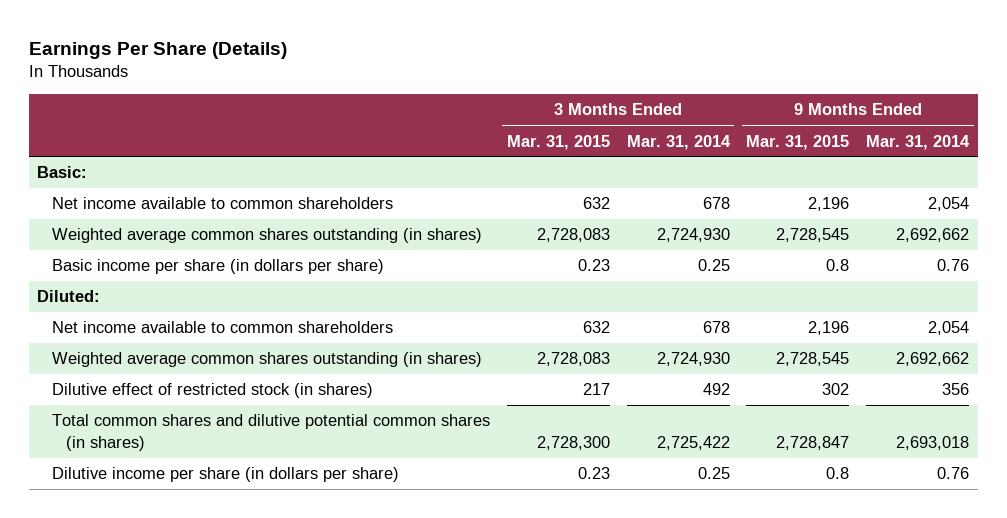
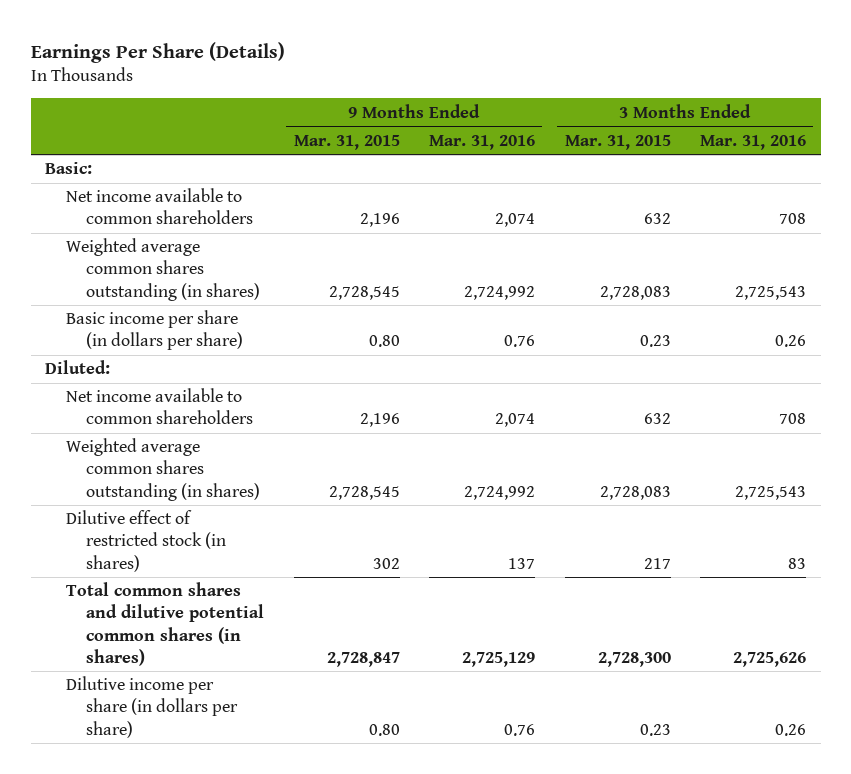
- | 3 Months Ended Mar. 31, 2015 | 3 Months Ended Mar. 31, 2014 | 9 Months Ended Mar. 31, 2015 | 9 Months Ended Mar. 31, 2014
+ | 9 Months Ended Mar. 31, 2015 | 9 Months Ended Mar. 31, 2016 | 3 Months Ended Mar. 31, 2015 | 3 Months Ended Mar. 31, 2016
- Basic income per share (in dollars per share) | 0.23 | 0.25 | 0.8 | 0.76
+ Basic income per share (in dollars per share) | 0.80 | 0.76 | 0.23 | 0.26
- Dilutive income per share (in dollars per share) | 0.23 | 0.25 | 0.8 | 0.76
+ Dilutive income per share (in dollars per share) | 0.80 | 0.76 | 0.23 | 0.26

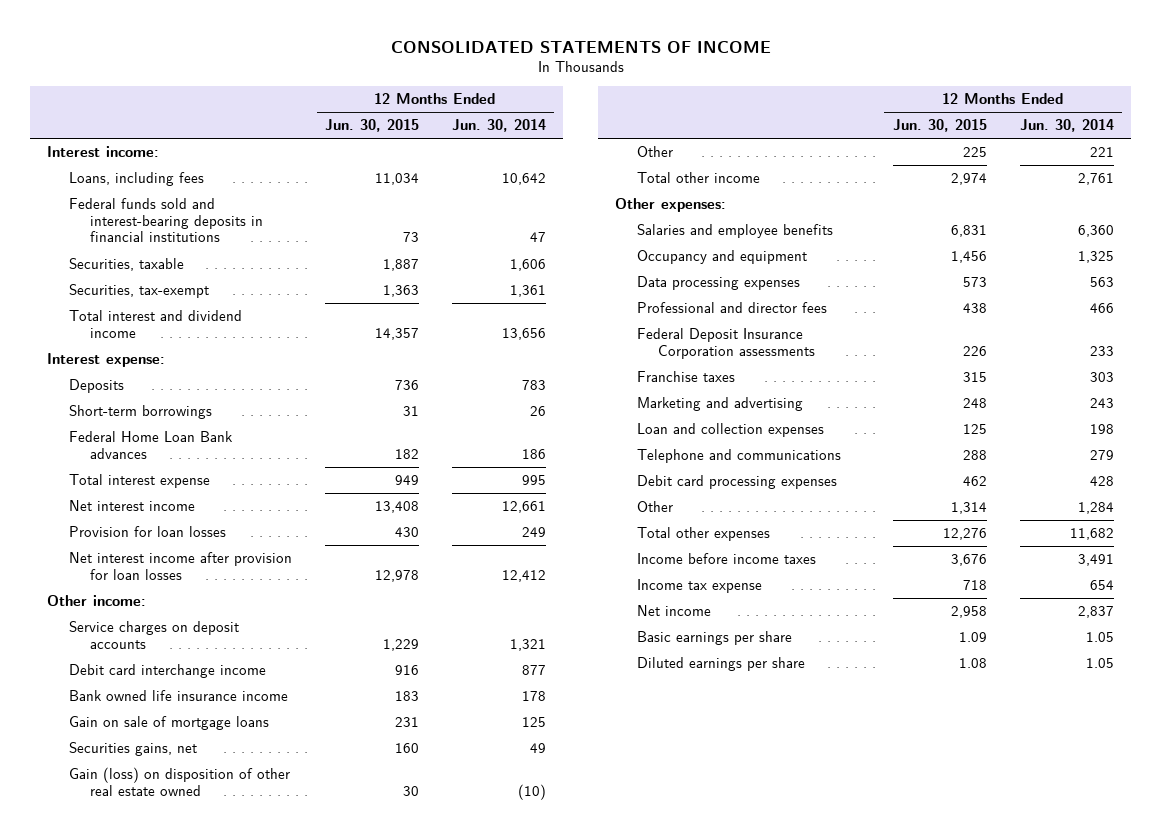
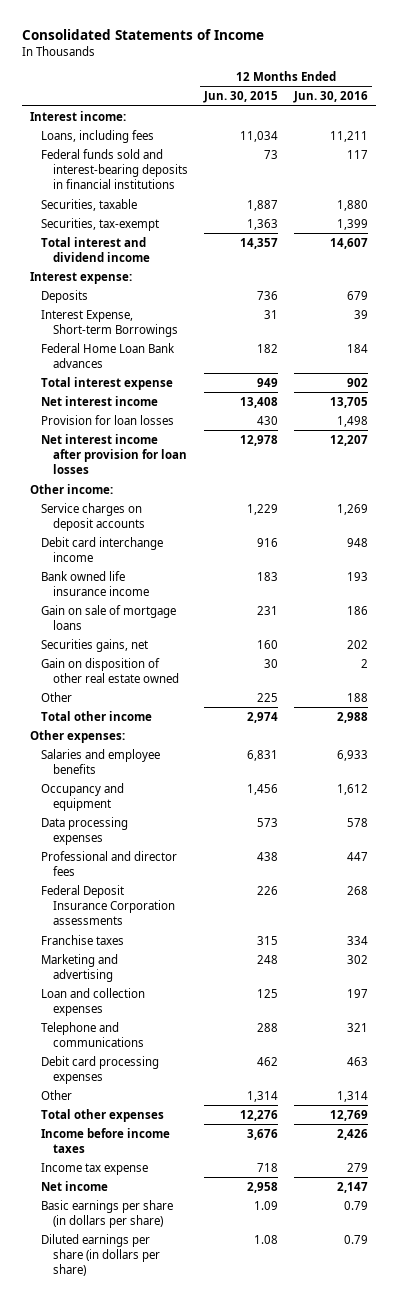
- CONSOLIDATED STATEMENTS OF INCOME
+ Consolidated Statements of Income
- | 12 Months Ended Jun. 30, 2015 | 12 Months Ended Jun. 30, 2014
+ | 12 Months Ended Jun. 30, 2015 | 12 Months Ended Jun. 30, 2016
- Short-term borrowings | 31 | 26
+ Interest Expense, Short-term Borrowings | 31 | 39
- Gain (loss) on disposition of other real estate owned | 30 | (10)
+ Gain on disposition of other real estate owned | 30 | 2
- Basic earnings per share | 1.09 | 1.05
- Diluted earnings per share | 1.08 | 1.05
+ Basic earnings per share (in dollars per share) | 1.09 | 0.79
+ Diluted earnings per share (in dollars per share) | 1.08 | 0.79

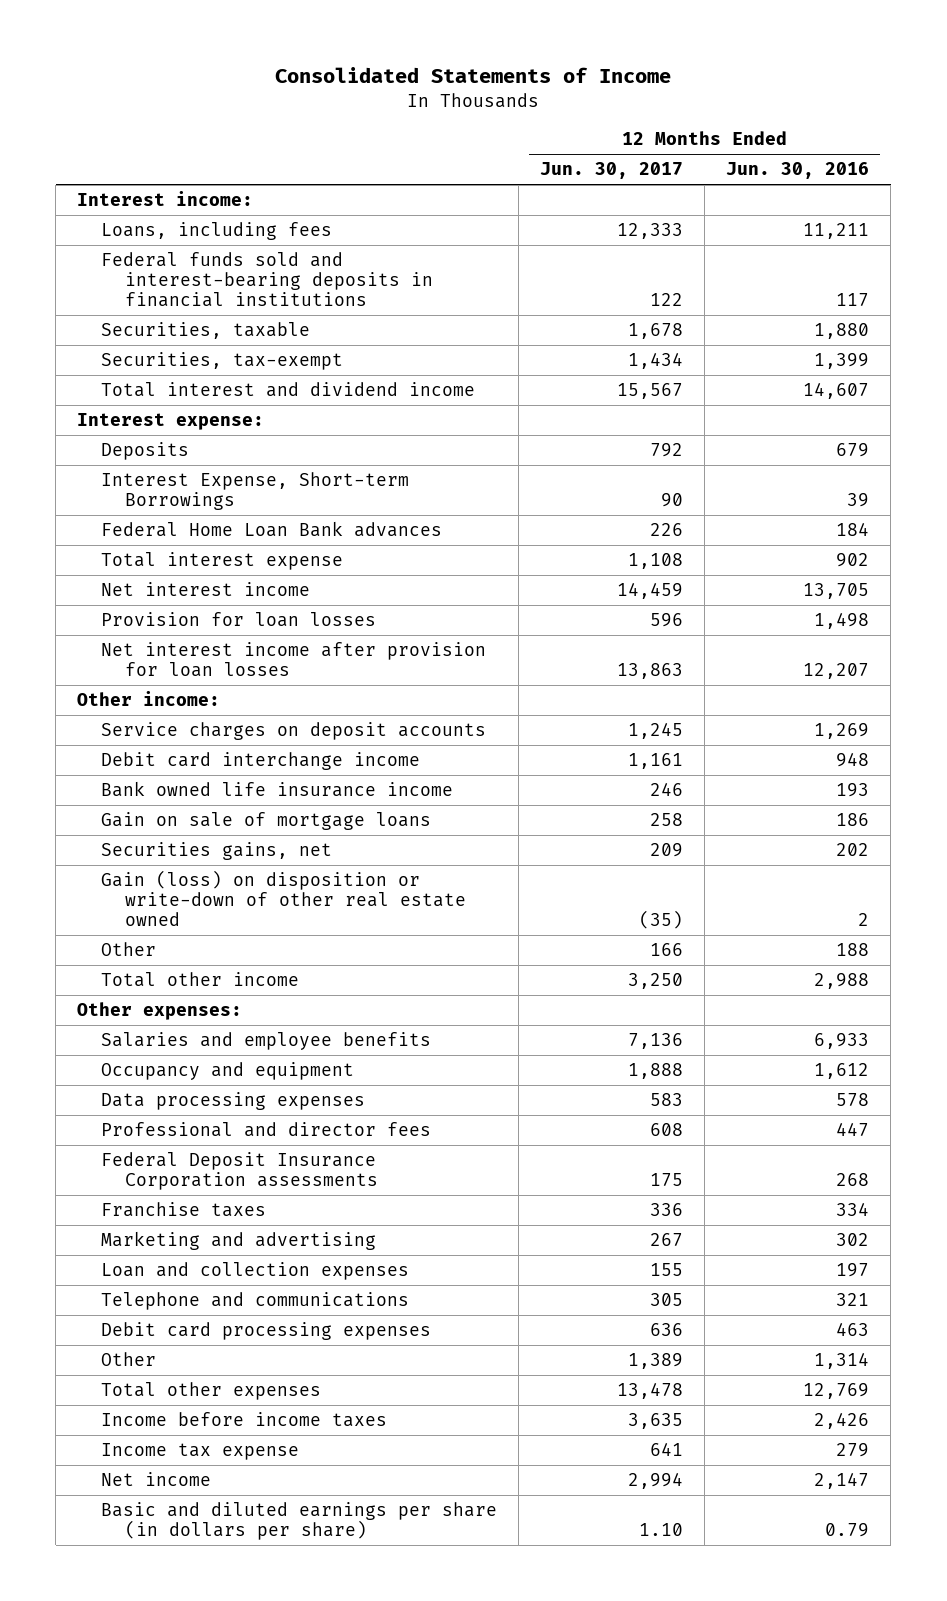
- | 12 Months Ended Jun. 30, 2015 | 12 Months Ended Jun. 30, 2016
+ | 12 Months Ended Jun. 30, 2017 | 12 Months Ended Jun. 30, 2016
- Gain on disposition of other real estate owned | 30 | 2
+ Gain (loss) on disposition or write-down of other real estate owned | (35) | 2
- Basic earnings per share (in dollars per share) | 1.09 | 0.79
- Diluted earnings per share (in dollars per share) | 1.08 | 0.79
+ Basic and diluted earnings per share (in dollars per share) | 1.10 | 0.79

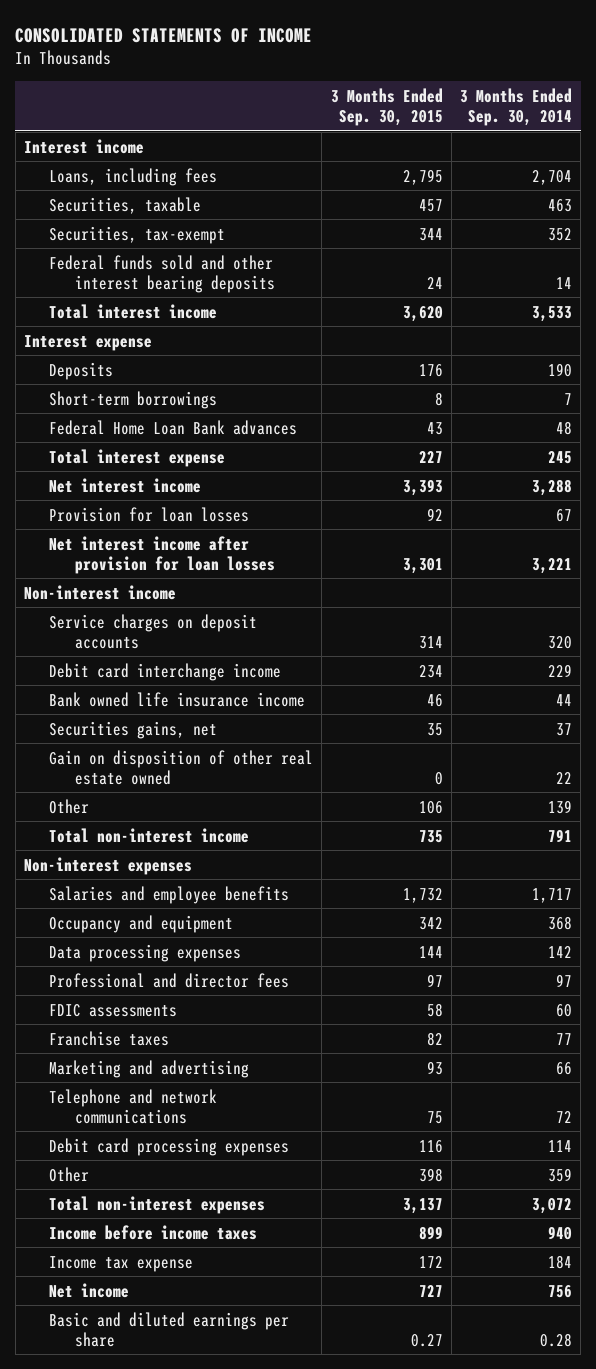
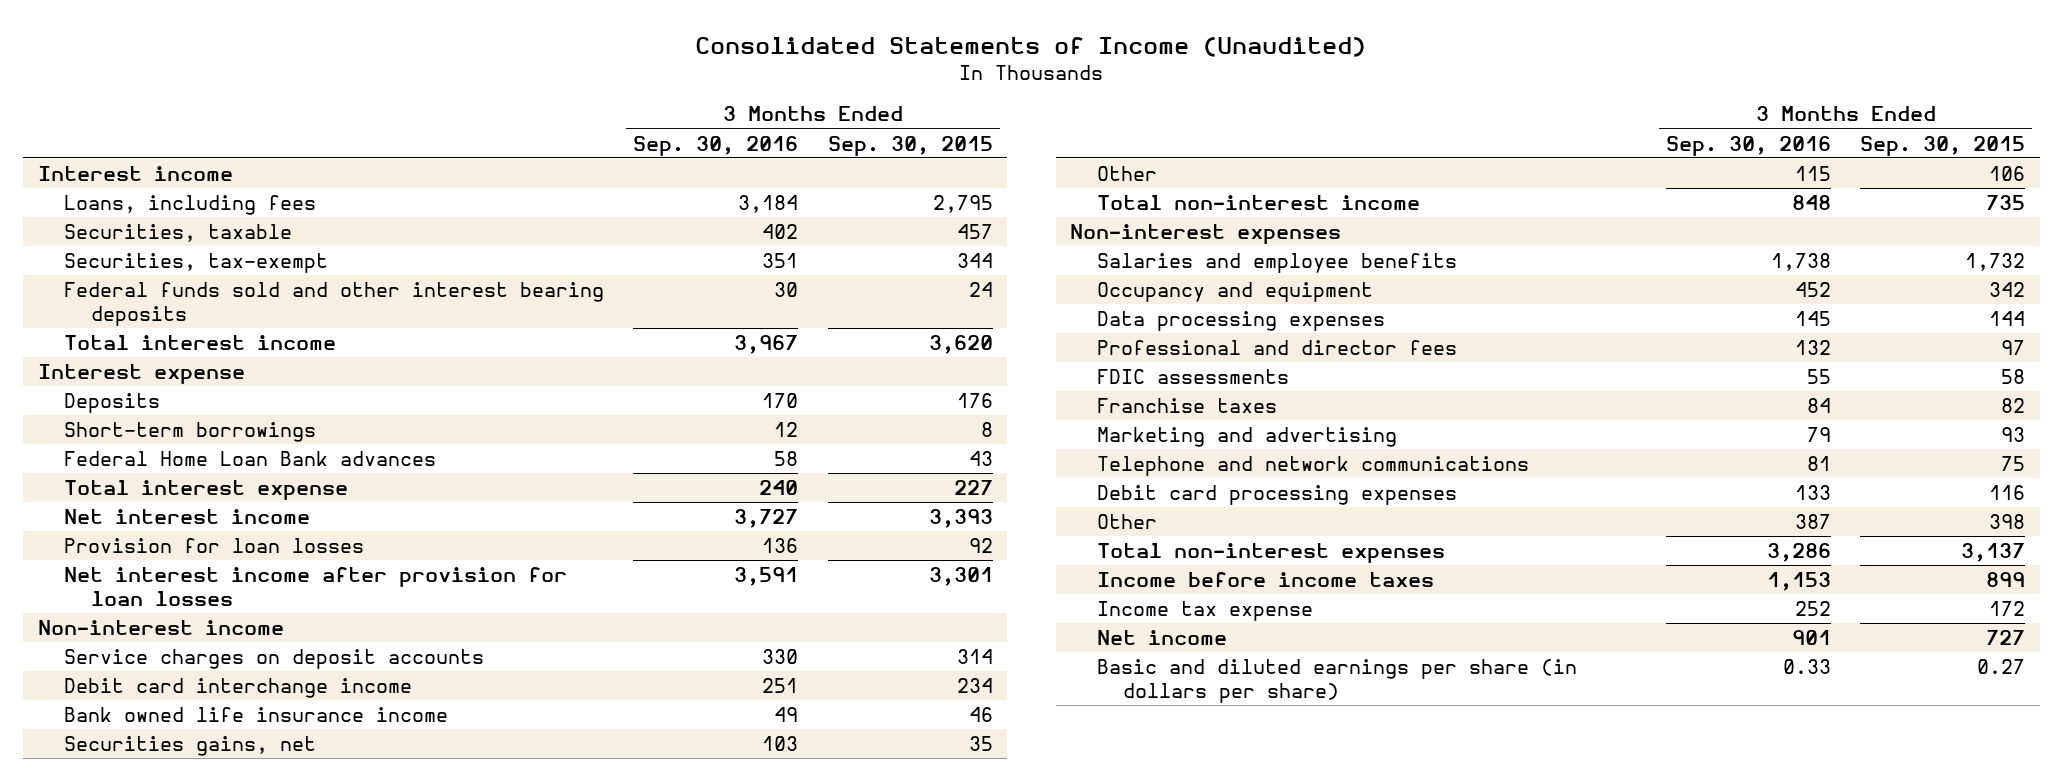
- CONSOLIDATED STATEMENTS OF INCOME
+ Consolidated Statements of Income (Unaudited)
- | 3 Months Ended Sep. 30, 2015 | 3 Months Ended Sep. 30, 2014
+ | 3 Months Ended Sep. 30, 2016 | 3 Months Ended Sep. 30, 2015
- Gain on disposition of other real estate owned | 0 | 22
- Basic and diluted earnings per share | 0.27 | 0.28
+ Basic and diluted earnings per share (in dollars per share) | 0.33 | 0.27

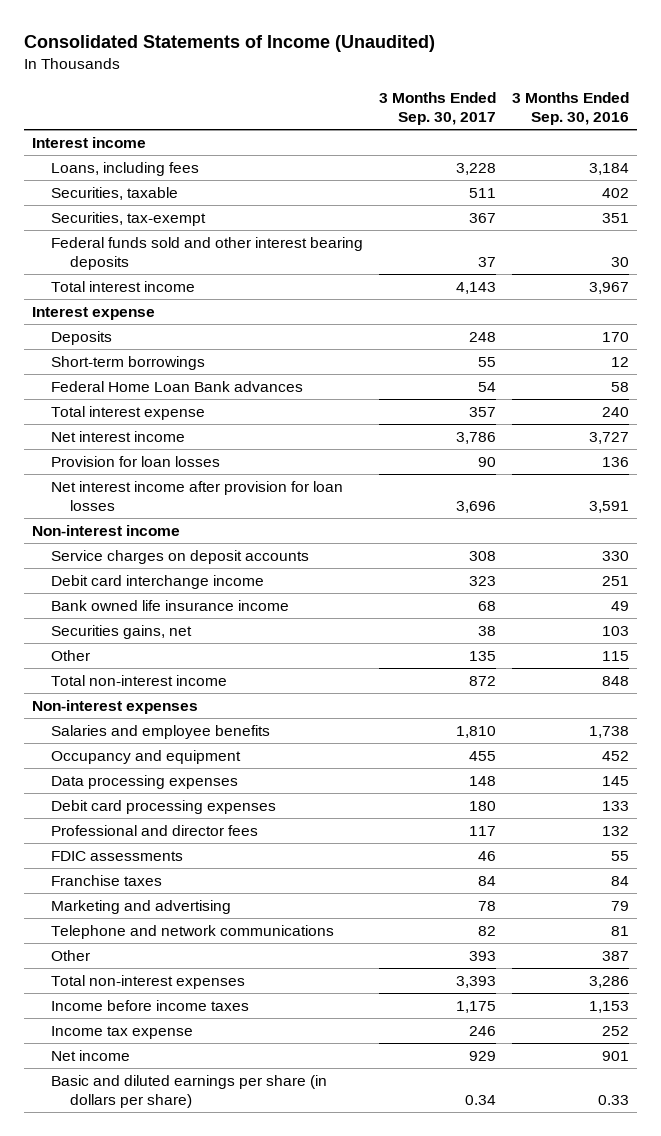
- | 3 Months Ended Sep. 30, 2016 | 3 Months Ended Sep. 30, 2015
+ | 3 Months Ended Sep. 30, 2017 | 3 Months Ended Sep. 30, 2016
moved up: Debit card processing expenses | 180 | 133

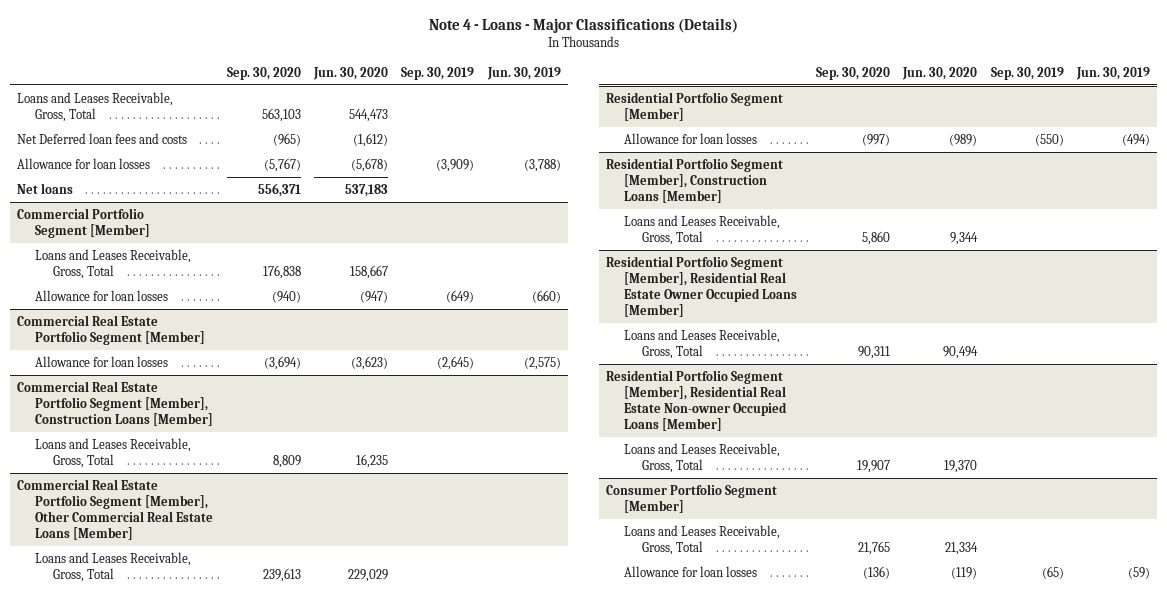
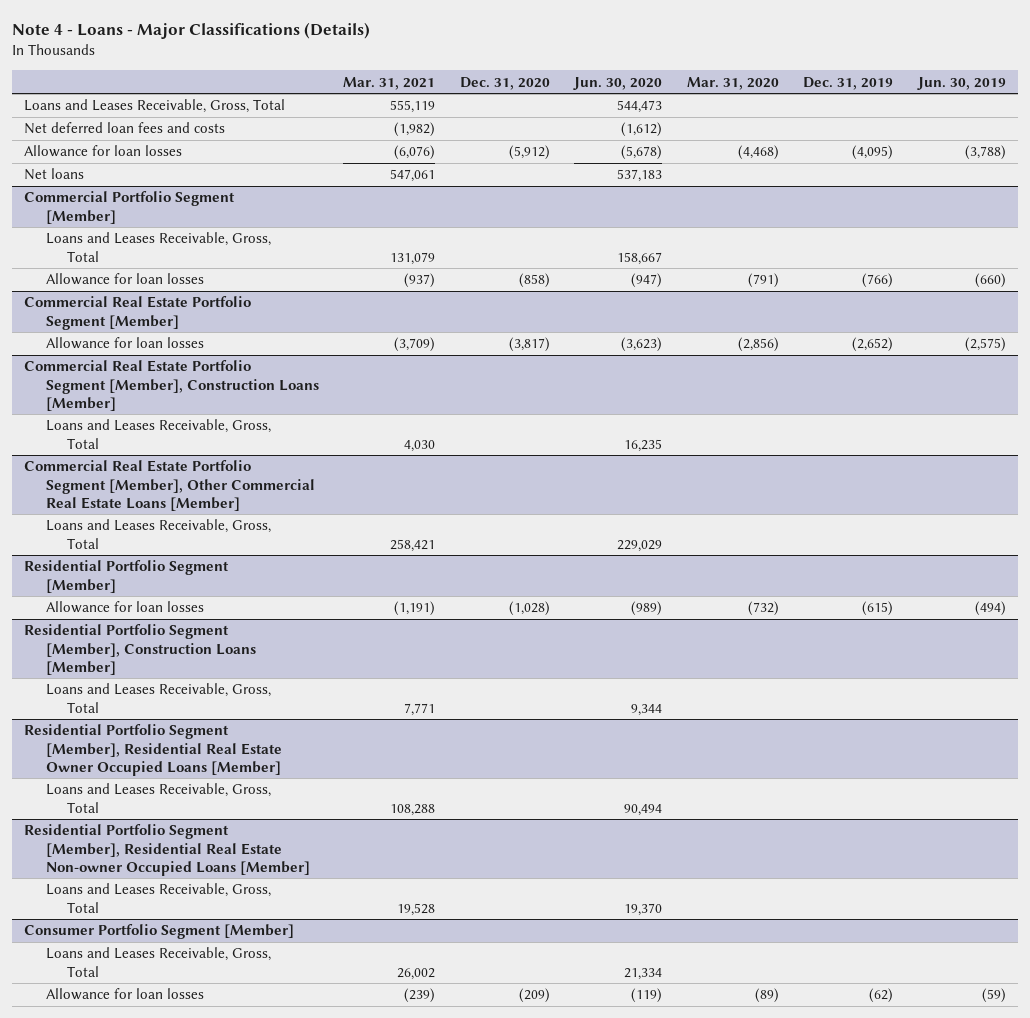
- | Sep. 30, 2020 | Jun. 30, 2020 | Sep. 30, 2019 | Jun. 30, 2019
+ | Mar. 31, 2021 | Dec. 31, 2020 | Jun. 30, 2020 | Mar. 31, 2020 | Dec. 31, 2019 | Jun. 30, 2019
- Net Deferred loan fees and costs | (965) | (1,612) | |
+ Net deferred loan fees and costs | (1,982) | | (1,612) | | |

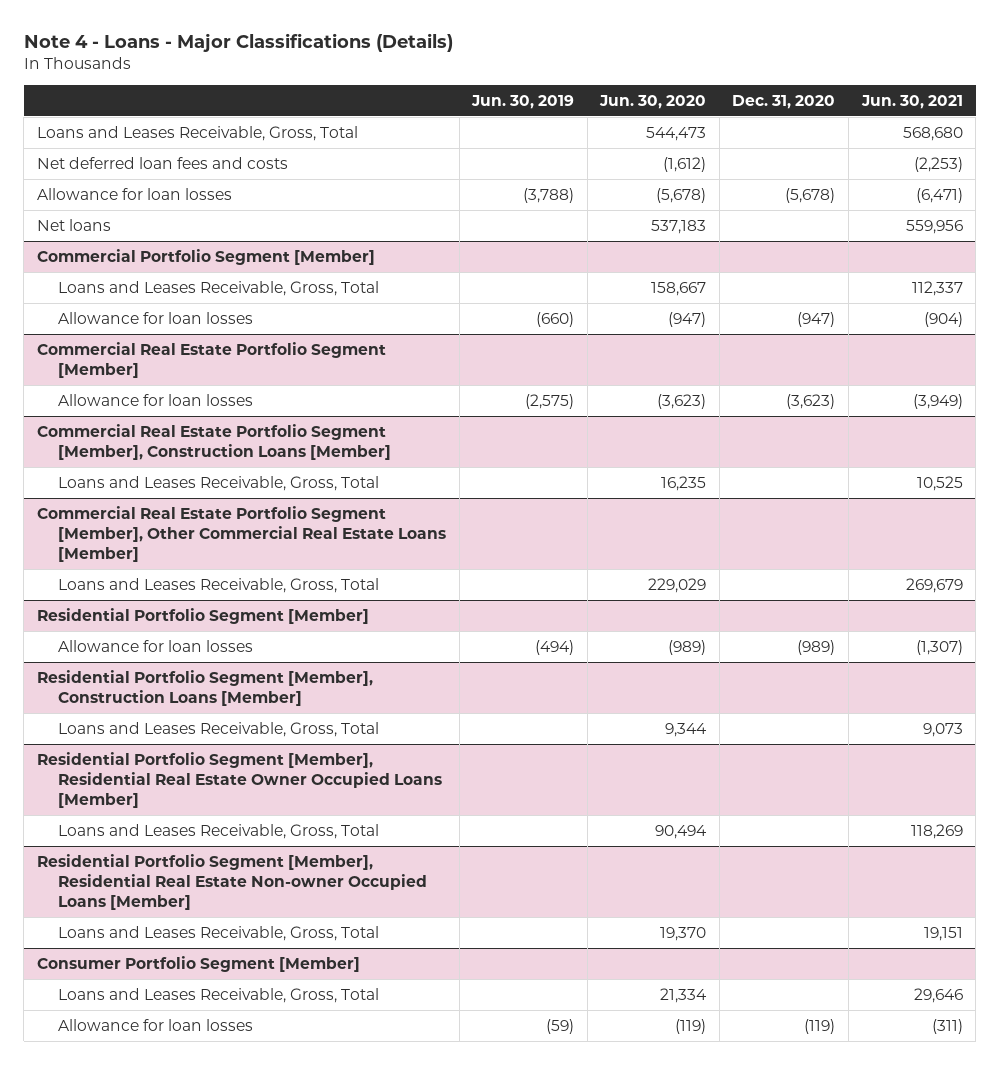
- | Mar. 31, 2021 | Dec. 31, 2020 | Jun. 30, 2020 | Mar. 31, 2020 | Dec. 31, 2019 | Jun. 30, 2019
+ | Jun. 30, 2019 | Jun. 30, 2020 | Dec. 31, 2020 | Jun. 30, 2021
- Allowance for loan losses | (6,076) | (5,912) | (5,678) | (4,468) | (4,095) | (3,788)
+ Allowance for loan losses | (3,788) | (5,678) | (5,678) | (6,471)
@ Commercial Portfolio Segment [Member]
- Allowance for loan losses | (937) | (858) | (947) | (791) | (766) | (660)
+ Allowance for loan losses | (660) | (947) | (947) | (904)
@ Commercial Real Estate Portfolio Segment [Member]
- Allowance for loan losses | (3,709) | (3,817) | (3,623) | (2,856) | (2,652) | (2,575)
+ Allowance for loan losses | (2,575) | (3,623) | (3,623) | (3,949)
@ Residential Portfolio Segment [Member]
- Allowance for loan losses | (1,191) | (1,028) | (989) | (732) | (615) | (494)
+ Allowance for loan losses | (494) | (989) | (989) | (1,307)
@ Consumer Portfolio Segment [Member]
- Allowance for loan losses | (239) | (209) | (119) | (89) | (62) | (59)
+ Allowance for loan losses | (59) | (119) | (119) | (311)

